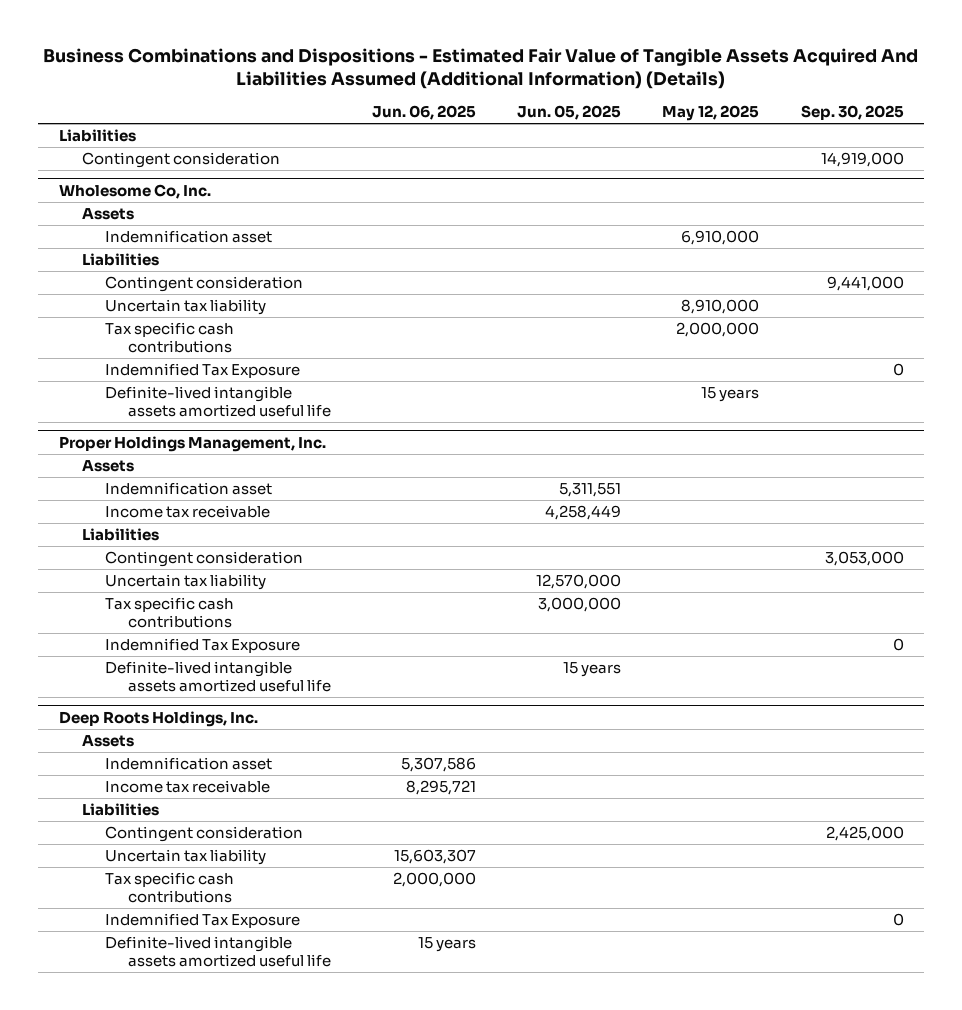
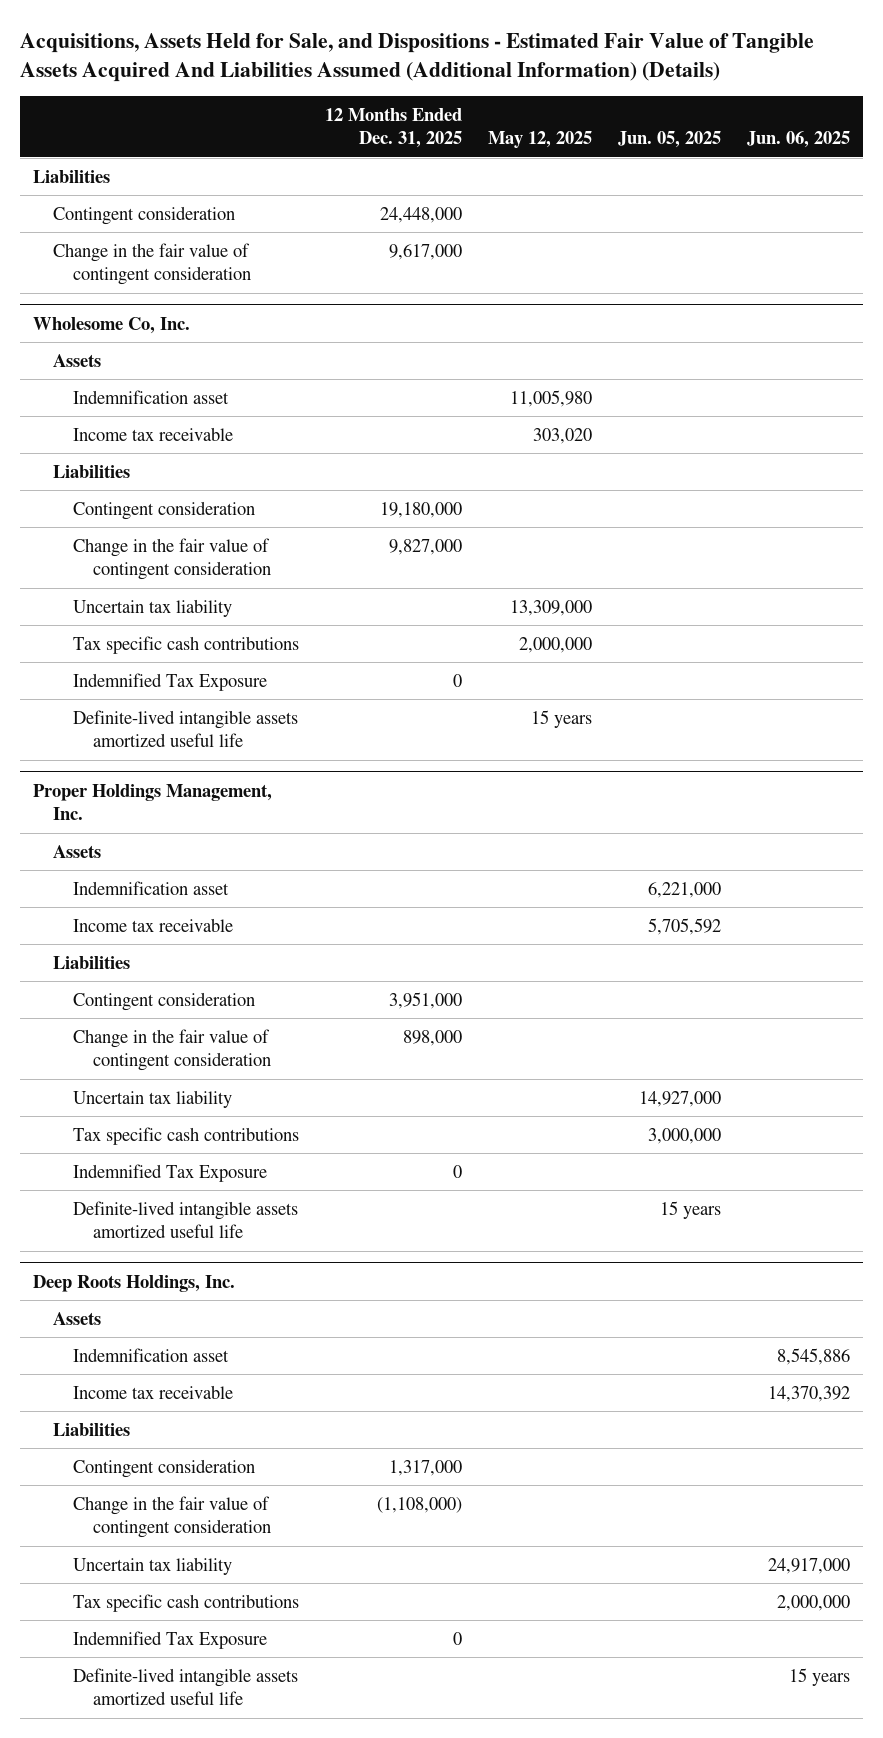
- Business Combinations and Dispositions - Estimated Fair Value of Tangible Assets Acquired And Liabilities Assumed (Additional Information) (Details)
+ Acquisitions, Assets Held for Sale, and Dispositions - Estimated Fair Value of Tangible Assets Acquired And Liabilities Assumed (Additional Information) (Details)
- | Jun. 06, 2025 | Jun. 05, 2025 | May 12, 2025 | Sep. 30, 2025
+ | 12 Months Ended Dec. 31, 2025 | May 12, 2025 | Jun. 05, 2025 | Jun. 06, 2025
+ Change in the fair value of contingent consideration | 9,617,000 | | |
@ Wholesome Co, Inc.
- Indemnification asset | | | 6,910,000 |
+ Indemnification asset | | 11,005,980 | |
+ Income tax receivable | | 303,020 | |
- Uncertain tax liability | | | 8,910,000 |
+ Change in the fair value of contingent consideration | 9,827,000 | | |
+ Uncertain tax liability | | 13,309,000 | |
@ Proper Holdings Management, Inc.
- Indemnification asset | | 5,311,551 | |
- Income tax receivable | | 4,258,449 | |
+ Indemnification asset | | | 6,221,000 |
+ Income tax receivable | | | 5,705,592 |
- Uncertain tax liability | | 12,570,000 | |
+ Change in the fair value of contingent consideration | 898,000 | | |
+ Uncertain tax liability | | | 14,927,000 |
@ Deep Roots Holdings, Inc.
- Indemnification asset | 5,307,586 | | |
- Income tax receivable | 8,295,721 | | |
+ Indemnification asset | | | | 8,545,886
+ Income tax receivable | | | | 14,370,392
- Uncertain tax liability | 15,603,307 | | |
+ Change in the fair value of contingent consideration | (1,108,000) | | |
+ Uncertain tax liability | | | | 24,917,000

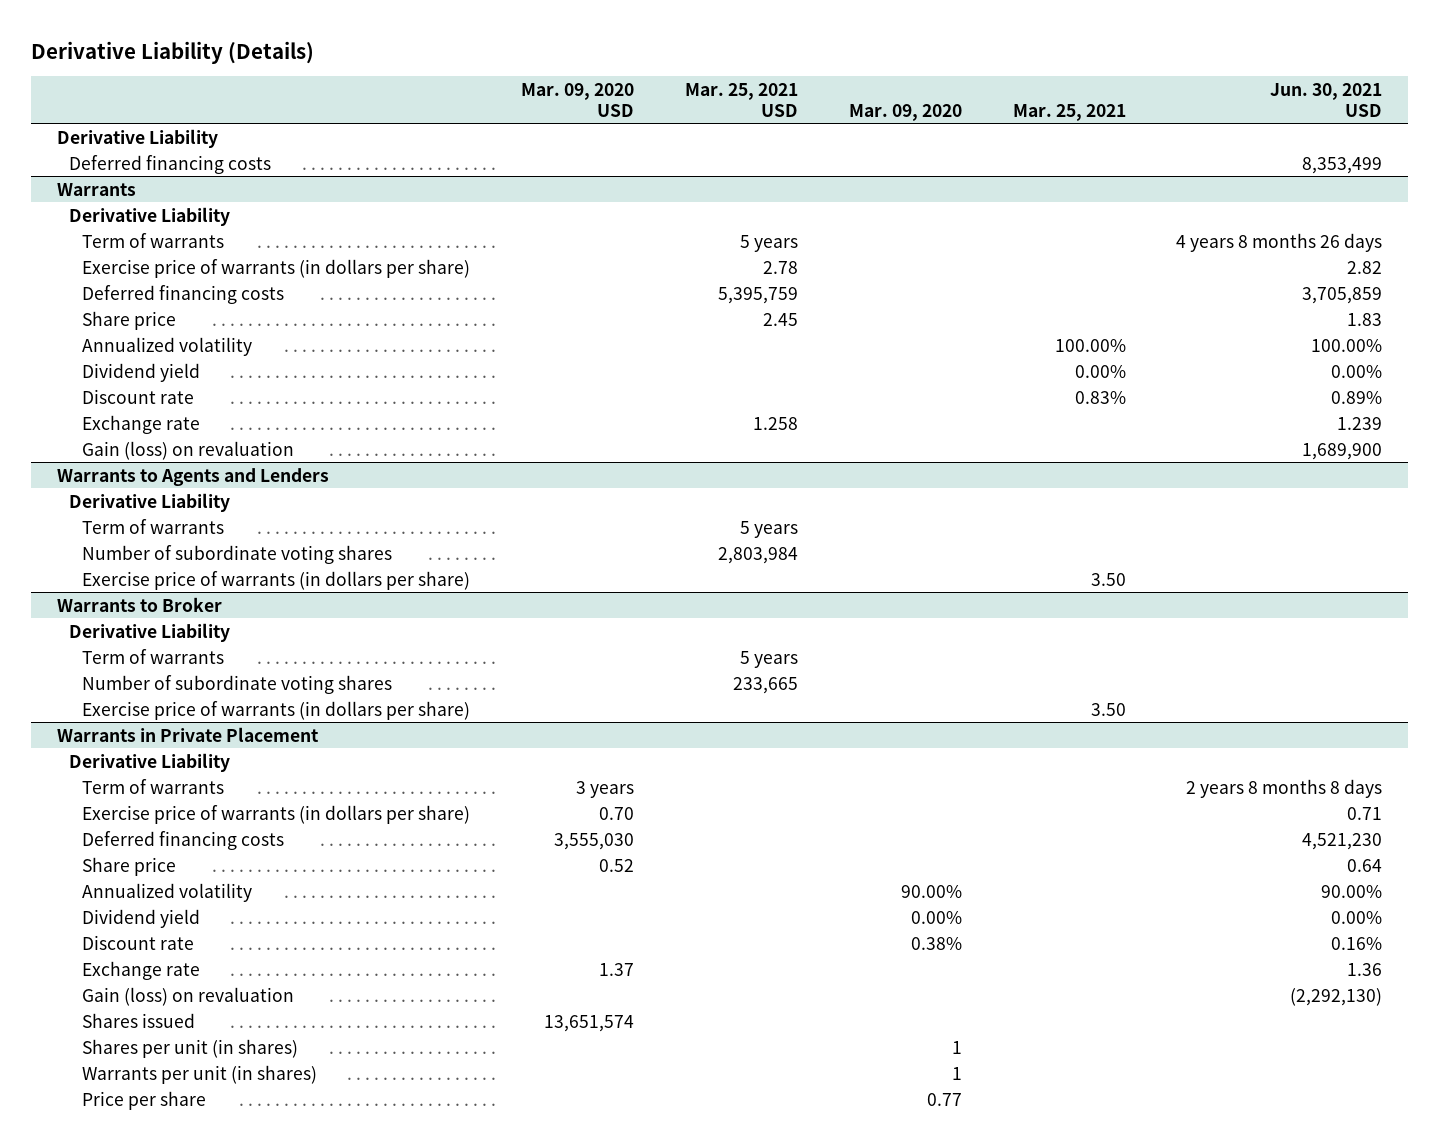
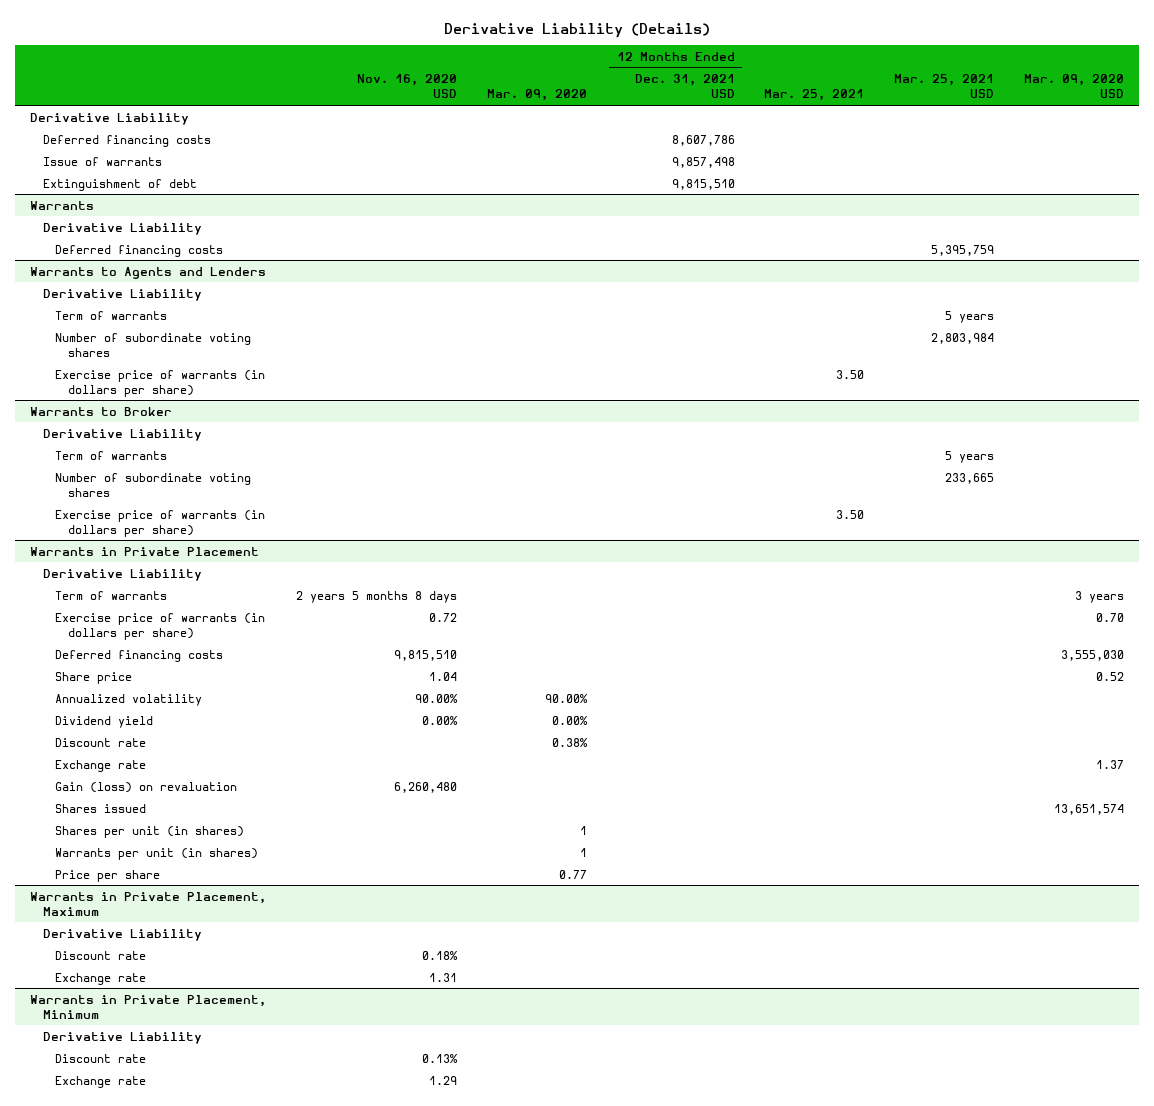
- | Mar. 09, 2020 USD | Mar. 25, 2021 USD | Mar. 09, 2020 | Mar. 25, 2021 | Jun. 30, 2021 USD
+ | Nov. 16, 2020 USD | Mar. 09, 2020 | 12 Months Ended Dec. 31, 2021 USD | Mar. 25, 2021 | Mar. 25, 2021 USD | Mar. 09, 2020 USD
+ Issue of warrants | | | 9,857,498 | | |
+ Extinguishment of debt | | | 9,815,510 | | |
@ Warrants
- Term of warrants | | 5 years | | | 4 years 8 months 26 days
- Exercise price of warrants (in dollars per share) | | 2.78 | | | 2.82
- Share price | | 2.45 | | | 1.83
- Annualized volatility | | | | 100.00% | 100.00%
- Dividend yield | | | | 0.00% | 0.00%
- Discount rate | | | | 0.83% | 0.89%
- Exchange rate | | 1.258 | | | 1.239
- Gain (loss) on revaluation | | | | | 1,689,900
+ Warrants in Private Placement, Maximum
+ Derivative Liability
+ Discount rate | 0.18% | | | | |
+ Exchange rate | 1.31 | | | | |
+ Warrants in Private Placement, Minimum
+ Derivative Liability
+ Discount rate | 0.13% | | | | |
+ Exchange rate | 1.29 | | | | |

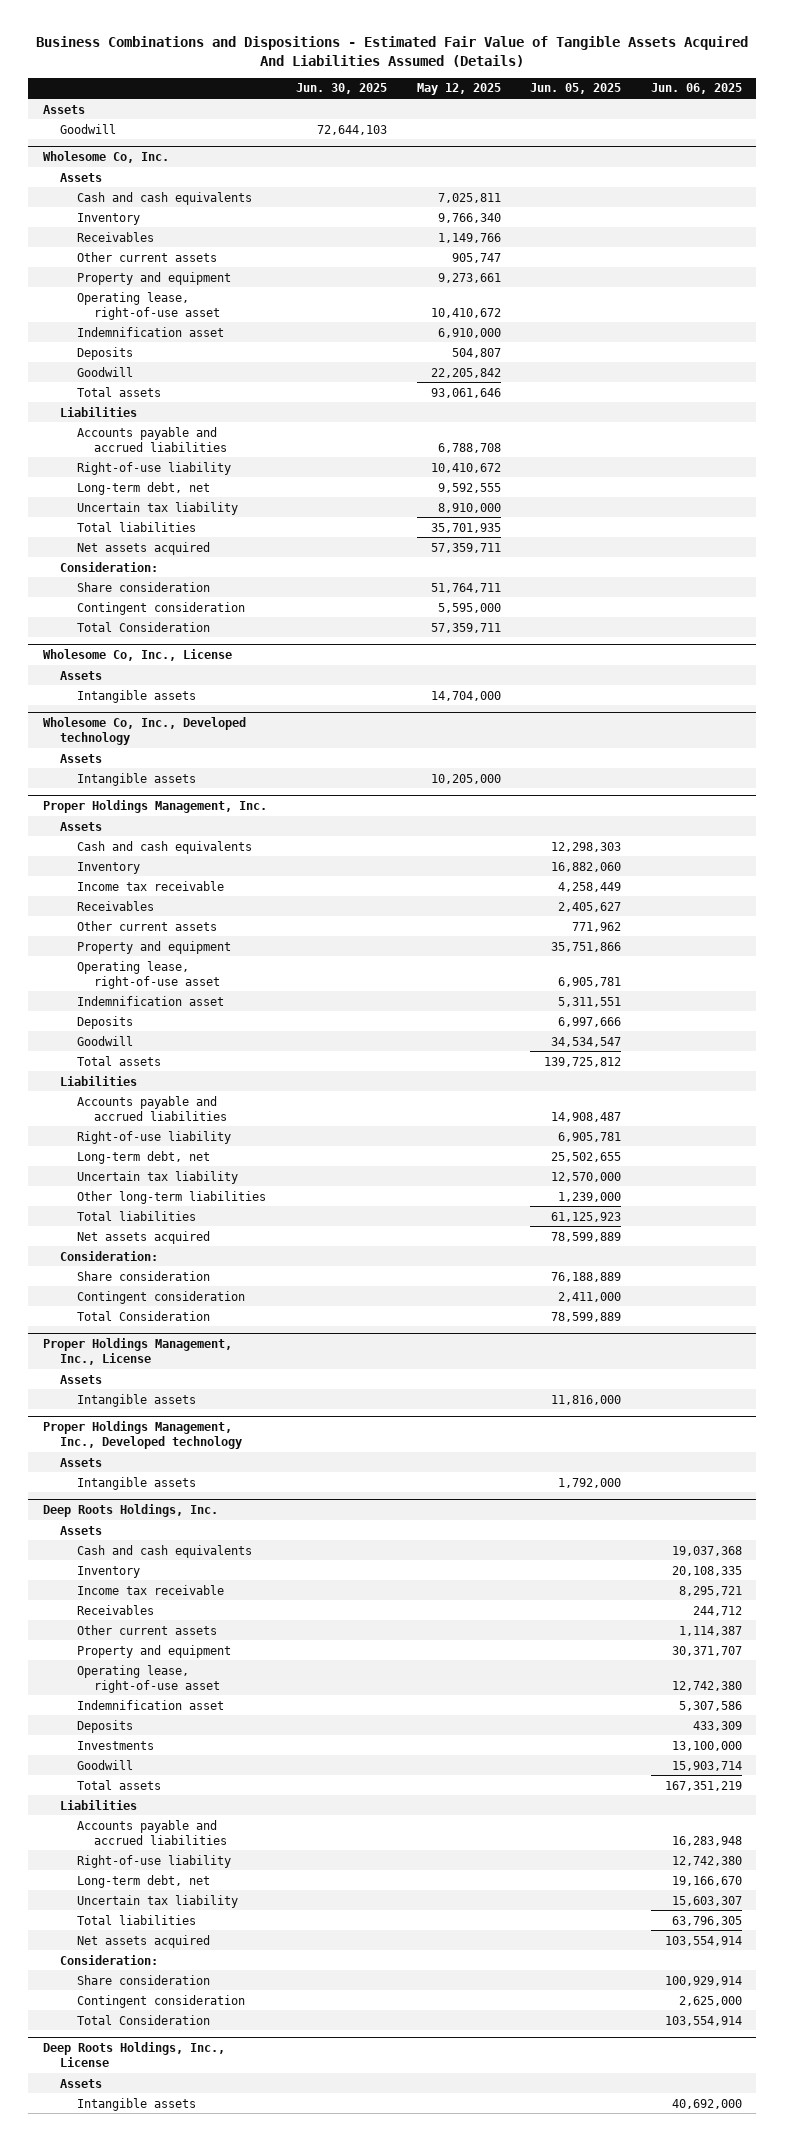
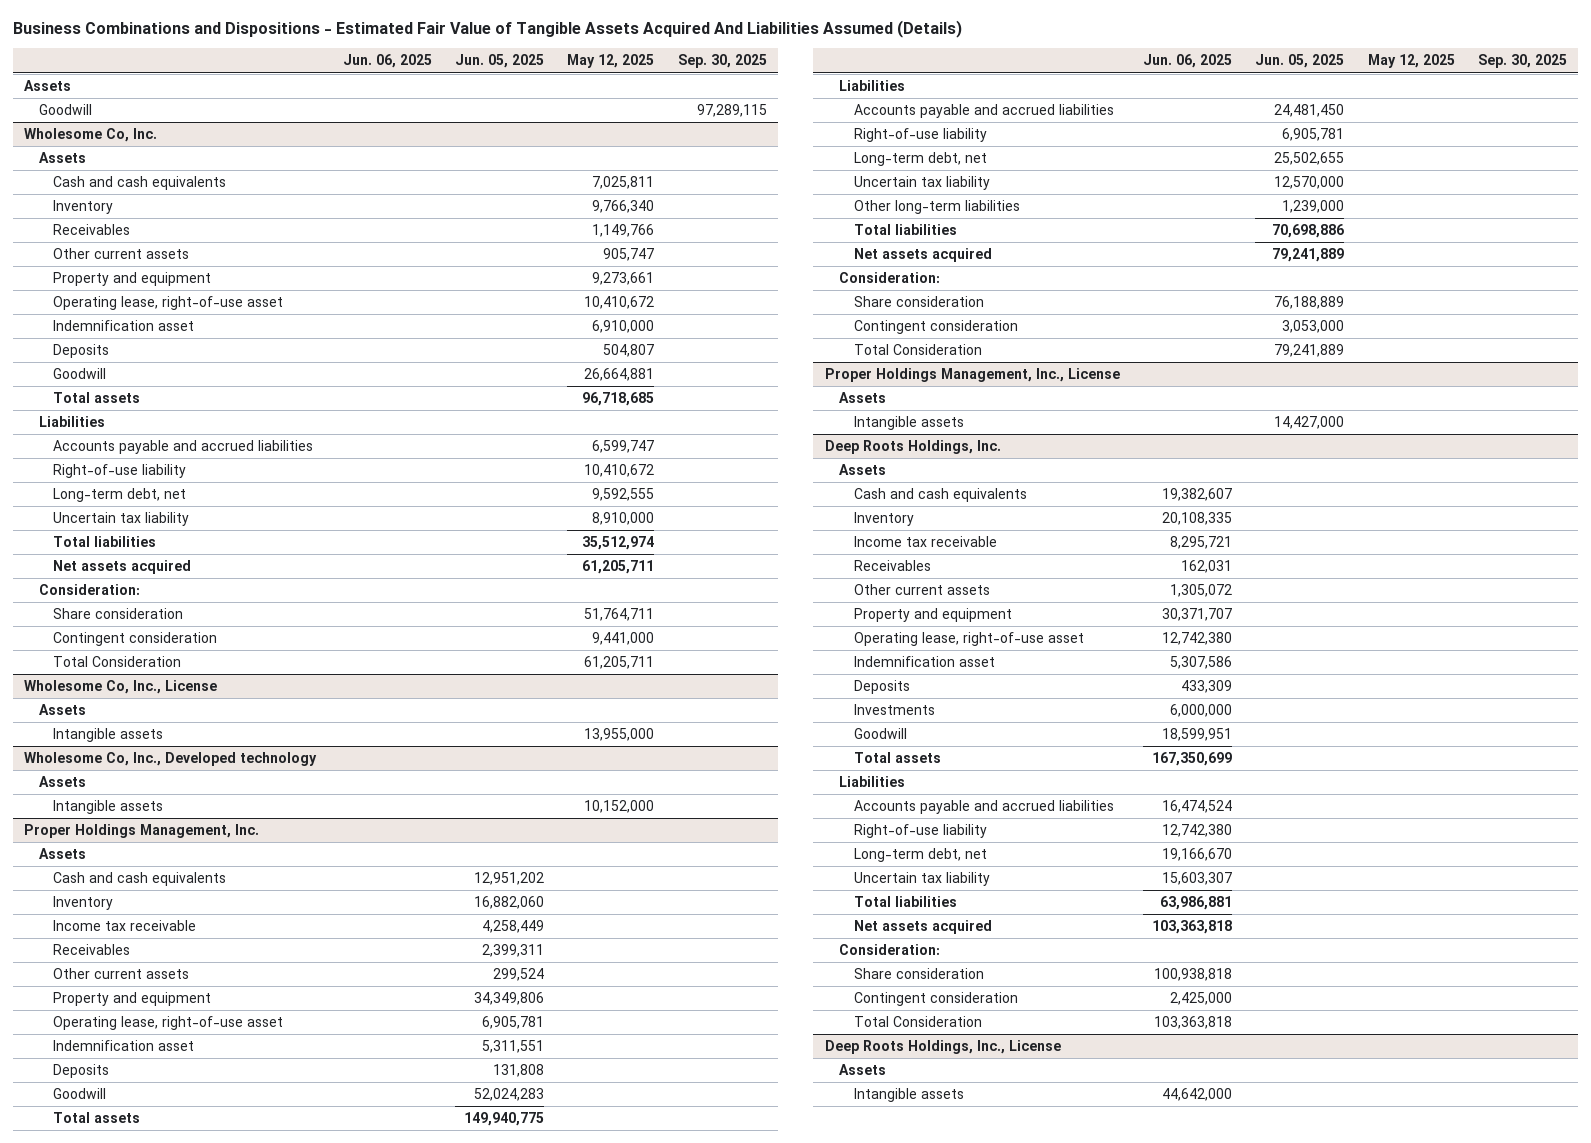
- | Jun. 30, 2025 | May 12, 2025 | Jun. 05, 2025 | Jun. 06, 2025
+ | Jun. 06, 2025 | Jun. 05, 2025 | May 12, 2025 | Sep. 30, 2025
@ Wholesome Co, Inc.
- Goodwill | | 22,205,842 | |
- Total assets | | 93,061,646 | |
+ Goodwill | | | 26,664,881 |
+ Total assets | | | 96,718,685 |
- Accounts payable and accrued liabilities | | 6,788,708 | |
+ Accounts payable and accrued liabilities | | | 6,599,747 |
- Total liabilities | | 35,701,935 | |
- Net assets acquired | | 57,359,711 | |
+ Total liabilities | | | 35,512,974 |
+ Net assets acquired | | | 61,205,711 |
- Contingent consideration | | 5,595,000 | |
- Total Consideration | | 57,359,711 | |
+ Contingent consideration | | | 9,441,000 |
+ Total Consideration | | | 61,205,711 |
@ Wholesome Co, Inc., License
- Intangible assets | | 14,704,000 | |
+ Intangible assets | | | 13,955,000 |
@ Wholesome Co, Inc., Developed technology
- Intangible assets | | 10,205,000 | |
+ Intangible assets | | | 10,152,000 |
@ Proper Holdings Management, Inc.
- Cash and cash equivalents | | | 12,298,303 |
+ Cash and cash equivalents | | 12,951,202 | |
- Receivables | | | 2,405,627 |
- Other current assets | | | 771,962 |
- Property and equipment | | | 35,751,866 |
+ Receivables | | 2,399,311 | |
+ Other current assets | | 299,524 | |
+ Property and equipment | | 34,349,806 | |
- Deposits | | | 6,997,666 |
- Goodwill | | | 34,534,547 |
- Total assets | | | 139,725,812 |
+ Deposits | | 131,808 | |
+ Goodwill | | 52,024,283 | |
+ Total assets | | 149,940,775 | |
- Accounts payable and accrued liabilities | | | 14,908,487 |
+ Accounts payable and accrued liabilities | | 24,481,450 | |
- Total liabilities | | | 61,125,923 |
- Net assets acquired | | | 78,599,889 |
+ Total liabilities | | 70,698,886 | |
+ Net assets acquired | | 79,241,889 | |
- Contingent consideration | | | 2,411,000 |
- Total Consideration | | | 78,599,889 |
+ Contingent consideration | | 3,053,000 | |
+ Total Consideration | | 79,241,889 | |
@ Proper Holdings Management, Inc., License
- Intangible assets | | | 11,816,000 |
- Proper Holdings Management, Inc., Developed technology
- Assets
- Intangible assets | | | 1,792,000 |
@ Proper Holdings Management, Inc., License
+ Intangible assets | | 14,427,000 | |
@ Deep Roots Holdings, Inc.
- Cash and cash equivalents | | | | 19,037,368
+ Cash and cash equivalents | 19,382,607 | | |
- Receivables | | | | 244,712
- Other current assets | | | | 1,114,387
+ Receivables | 162,031 | | |
+ Other current assets | 1,305,072 | | |
- Investments | | | | 13,100,000
- Goodwill | | | | 15,903,714
- Total assets | | | | 167,351,219
+ Investments | 6,000,000 | | |
+ Goodwill | 18,599,951 | | |
+ Total assets | 167,350,699 | | |
- Accounts payable and accrued liabilities | | | | 16,283,948
+ Accounts payable and accrued liabilities | 16,474,524 | | |
- Total liabilities | | | | 63,796,305
- Net assets acquired | | | | 103,554,914
+ Total liabilities | 63,986,881 | | |
+ Net assets acquired | 103,363,818 | | |
- Share consideration | | | | 100,929,914
- Contingent consideration | | | | 2,625,000
- Total Consideration | | | | 103,554,914
+ Share consideration | 100,938,818 | | |
+ Contingent consideration | 2,425,000 | | |
+ Total Consideration | 103,363,818 | | |
@ Deep Roots Holdings, Inc., License
- Intangible assets | | | | 40,692,000
+ Intangible assets | 44,642,000 | | |

